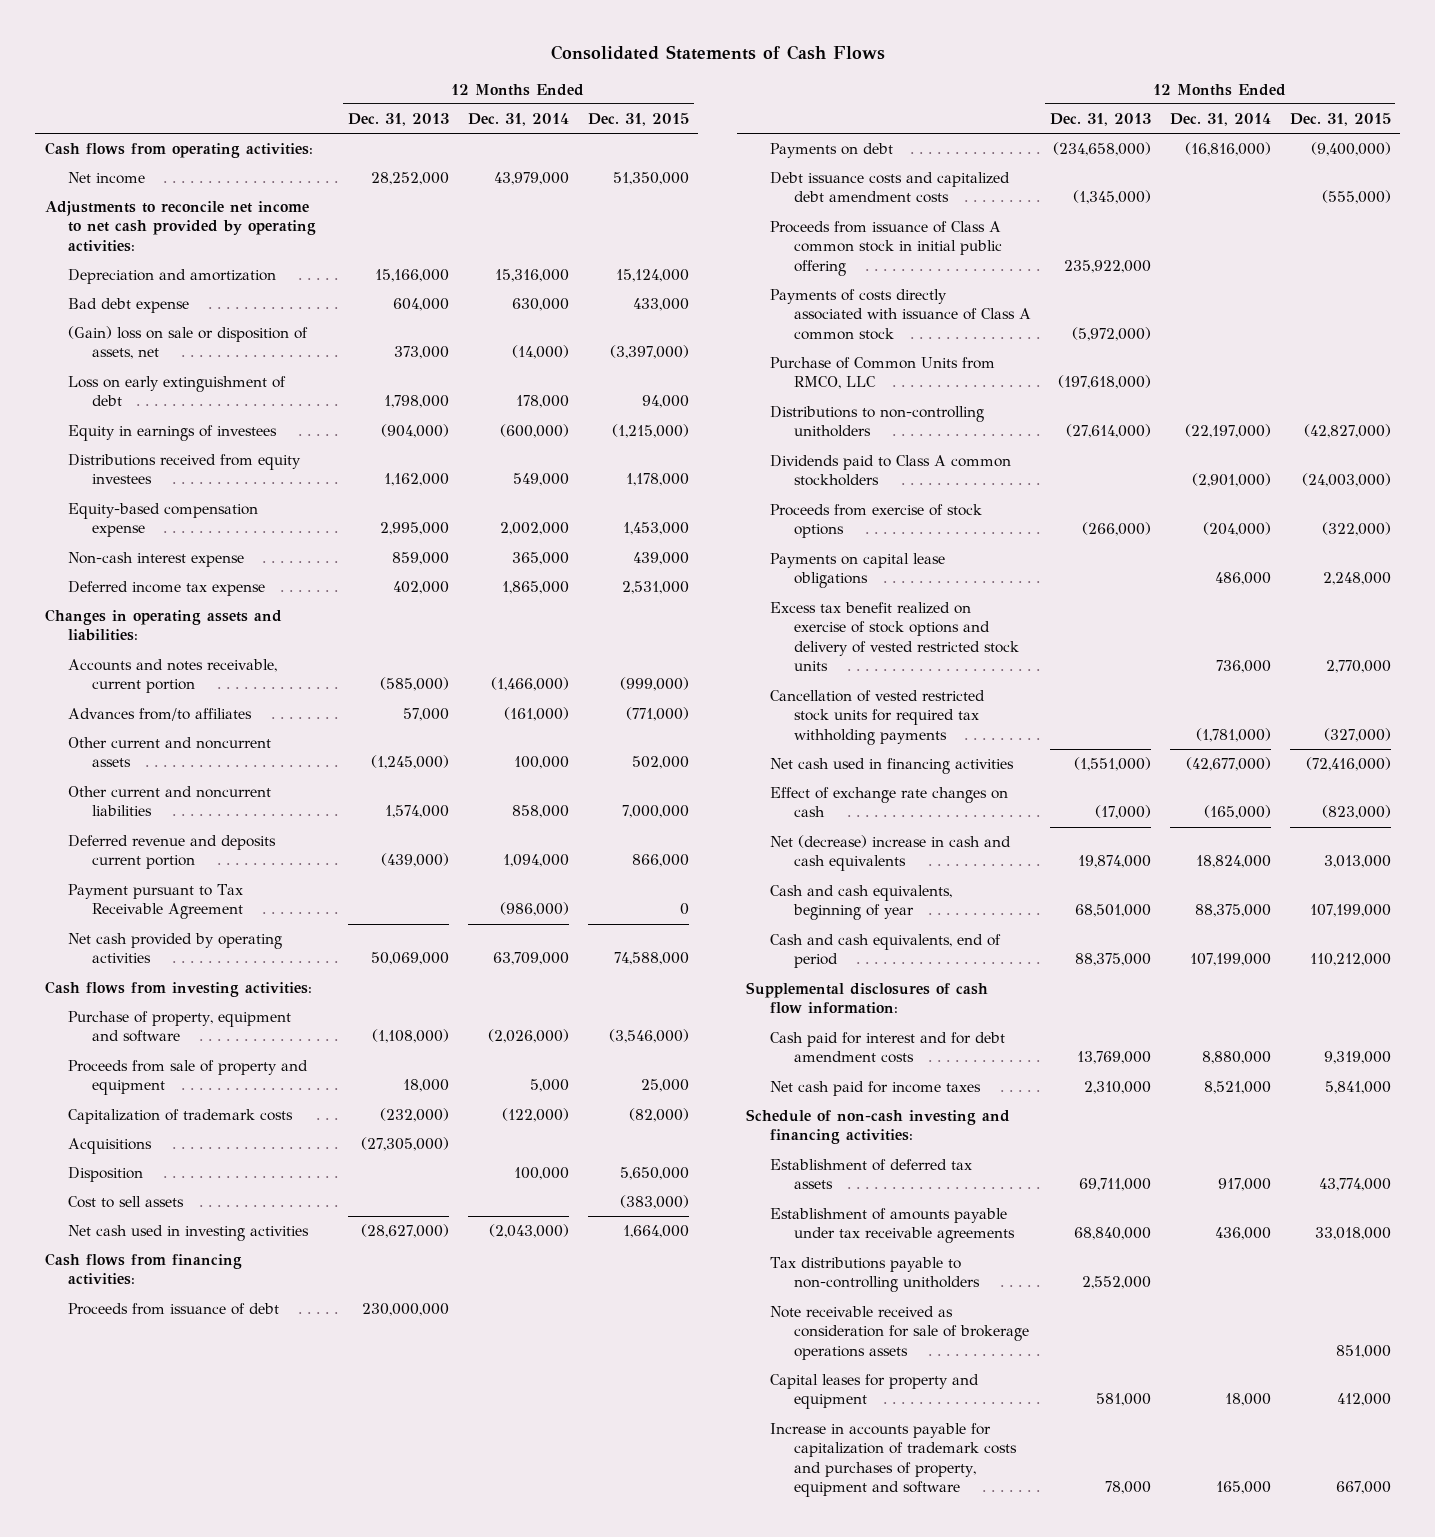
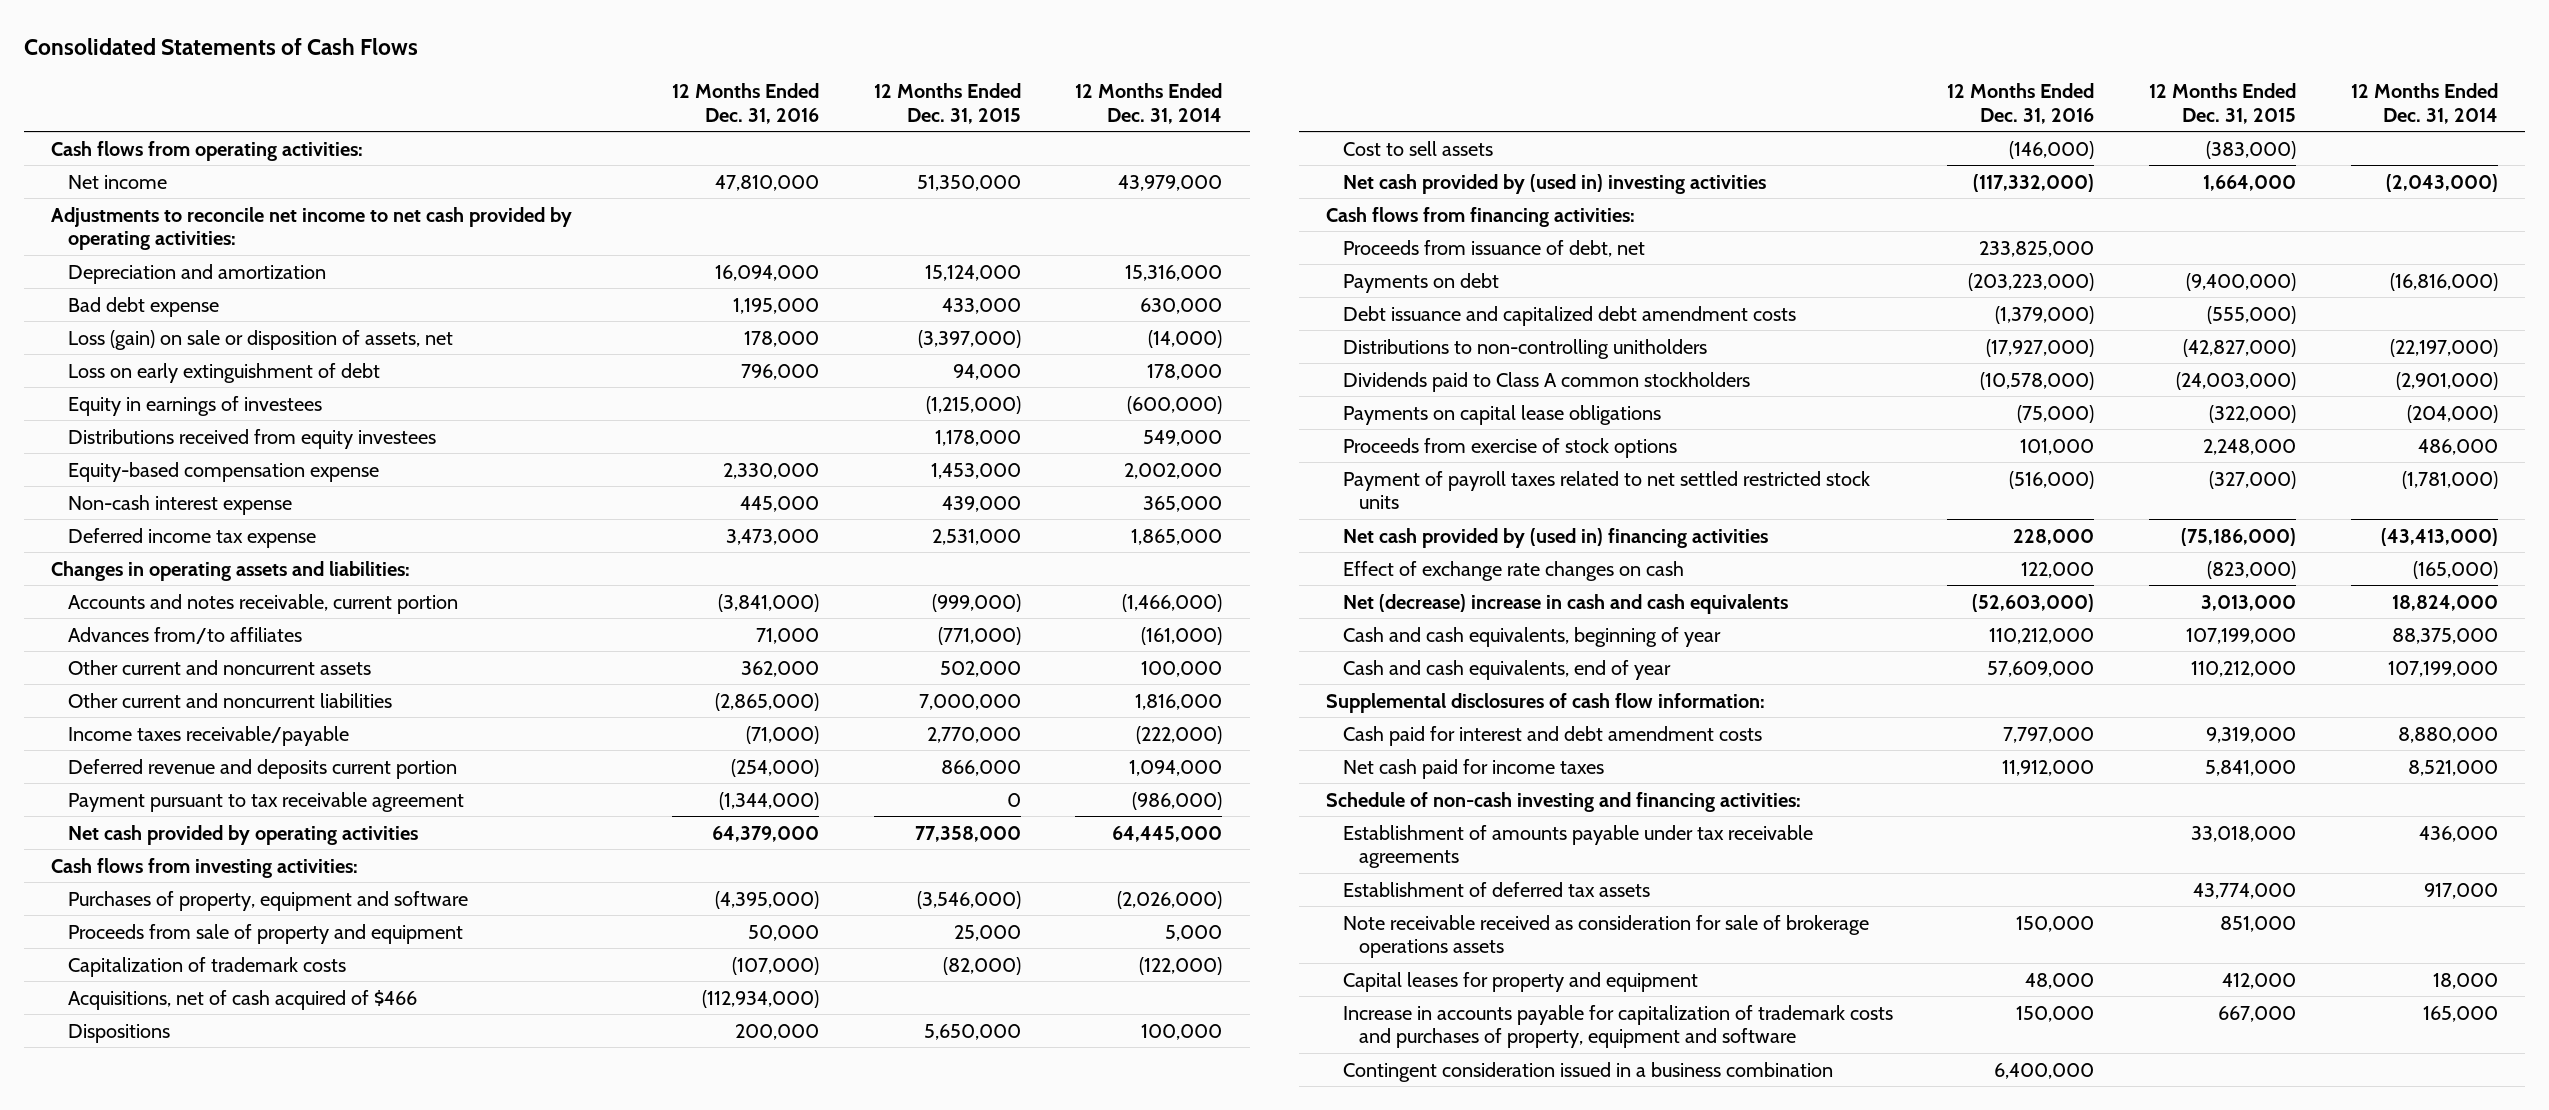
- | 12 Months Ended Dec. 31, 2013 | 12 Months Ended Dec. 31, 2014 | 12 Months Ended Dec. 31, 2015
+ | 12 Months Ended Dec. 31, 2016 | 12 Months Ended Dec. 31, 2015 | 12 Months Ended Dec. 31, 2014
- (Gain) loss on sale or disposition of assets, net | 373,000 | (14,000) | (3,397,000)
+ Loss (gain) on sale or disposition of assets, net | 178,000 | (3,397,000) | (14,000)
- Other current and noncurrent liabilities | 1,574,000 | 858,000 | 7,000,000
+ Other current and noncurrent liabilities | (2,865,000) | 7,000,000 | 1,816,000
+ Income taxes receivable/payable | (71,000) | 2,770,000 | (222,000)
- Payment pursuant to Tax Receivable Agreement | | (986,000) | 0
- Net cash provided by operating activities | 50,069,000 | 63,709,000 | 74,588,000
+ Payment pursuant to tax receivable agreement | (1,344,000) | 0 | (986,000)
+ Net cash provided by operating activities | 64,379,000 | 77,358,000 | 64,445,000
- Purchase of property, equipment and software | (1,108,000) | (2,026,000) | (3,546,000)
+ Purchases of property, equipment and software | (4,395,000) | (3,546,000) | (2,026,000)
- Acquisitions | (27,305,000) | |
- Disposition | | 100,000 | 5,650,000
+ Acquisitions, net of cash acquired of $466 | (112,934,000) | |
+ Dispositions | 200,000 | 5,650,000 | 100,000
- Net cash used in investing activities | (28,627,000) | (2,043,000) | 1,664,000
+ Net cash provided by (used in) investing activities | (117,332,000) | 1,664,000 | (2,043,000)
- Proceeds from issuance of debt | 230,000,000 | |
+ Proceeds from issuance of debt, net | 233,825,000 | |
- Debt issuance costs and capitalized debt amendment costs | (1,345,000) | | (555,000)
- Proceeds from issuance of Class A common stock in initial public offering | 235,922,000 | |
- Payments of costs directly associated with issuance of Class A common stock | (5,972,000) | |
- Purchase of Common Units from RMCO, LLC | (197,618,000) | |
+ Debt issuance and capitalized debt amendment costs | (1,379,000) | (555,000) |
- Proceeds from exercise of stock options | (266,000) | (204,000) | (322,000)
- Payments on capital lease obligations | | 486,000 | 2,248,000
- Excess tax benefit realized on exercise of stock options and delivery of vested restricted stock units | | 736,000 | 2,770,000
- Cancellation of vested restricted stock units for required tax withholding payments | | (1,781,000) | (327,000)
- Net cash used in financing activities | (1,551,000) | (42,677,000) | (72,416,000)
+ Payments on capital lease obligations | (75,000) | (322,000) | (204,000)
+ Proceeds from exercise of stock options | 101,000 | 2,248,000 | 486,000
+ Payment of payroll taxes related to net settled restricted stock units | (516,000) | (327,000) | (1,781,000)
+ Net cash provided by (used in) financing activities | 228,000 | (75,186,000) | (43,413,000)
- Cash and cash equivalents, end of period | 88,375,000 | 107,199,000 | 110,212,000
+ Cash and cash equivalents, end of year | 57,609,000 | 110,212,000 | 107,199,000
- Cash paid for interest and for debt amendment costs | 13,769,000 | 8,880,000 | 9,319,000
+ Cash paid for interest and debt amendment costs | 7,797,000 | 9,319,000 | 8,880,000
- Tax distributions payable to non-controlling unitholders | 2,552,000 | |
moved down: Establishment of deferred tax assets | | 43,774,000 | 917,000
+ Contingent consideration issued in a business combination | 6,400,000 | |

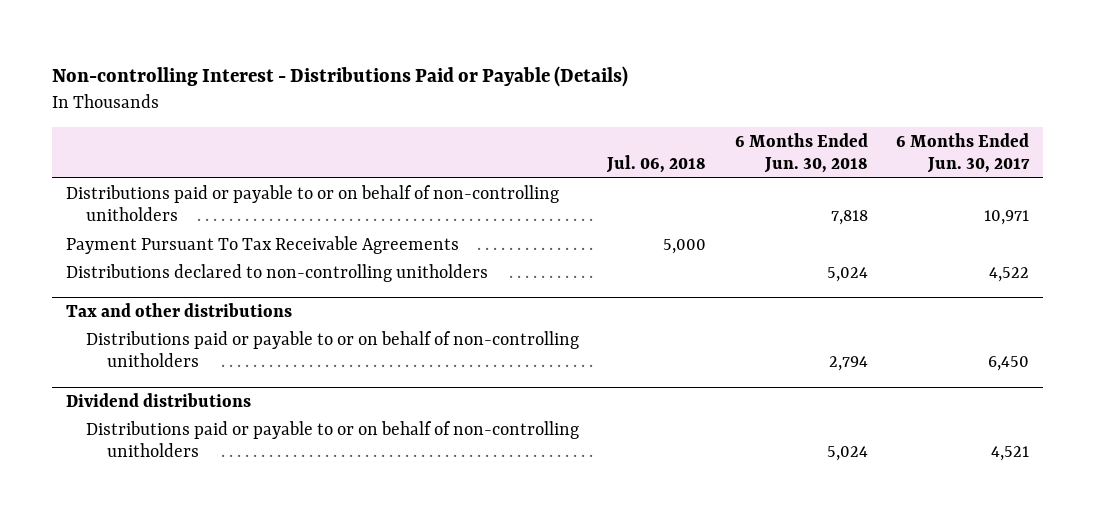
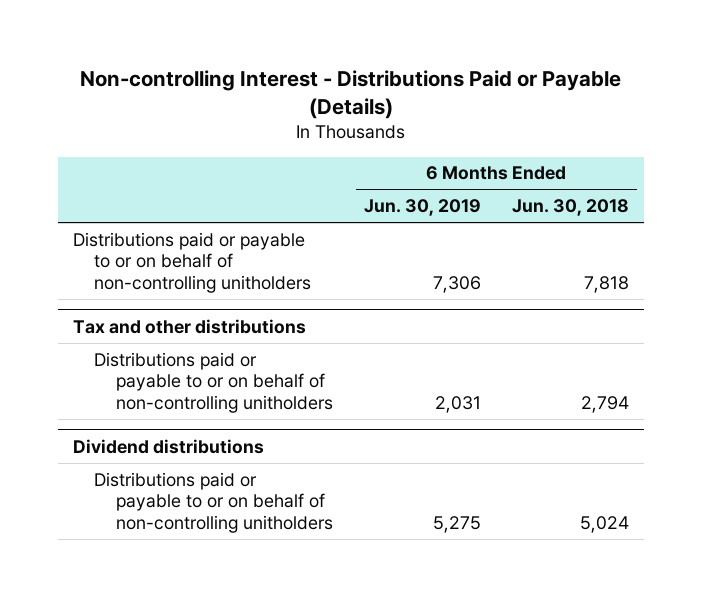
- | Jul. 06, 2018 | 6 Months Ended Jun. 30, 2018 | 6 Months Ended Jun. 30, 2017
+ | 6 Months Ended Jun. 30, 2019 | 6 Months Ended Jun. 30, 2018
- Payment Pursuant To Tax Receivable Agreements | 5,000 | |
- Distributions declared to non-controlling unitholders | | 5,024 | 4,522

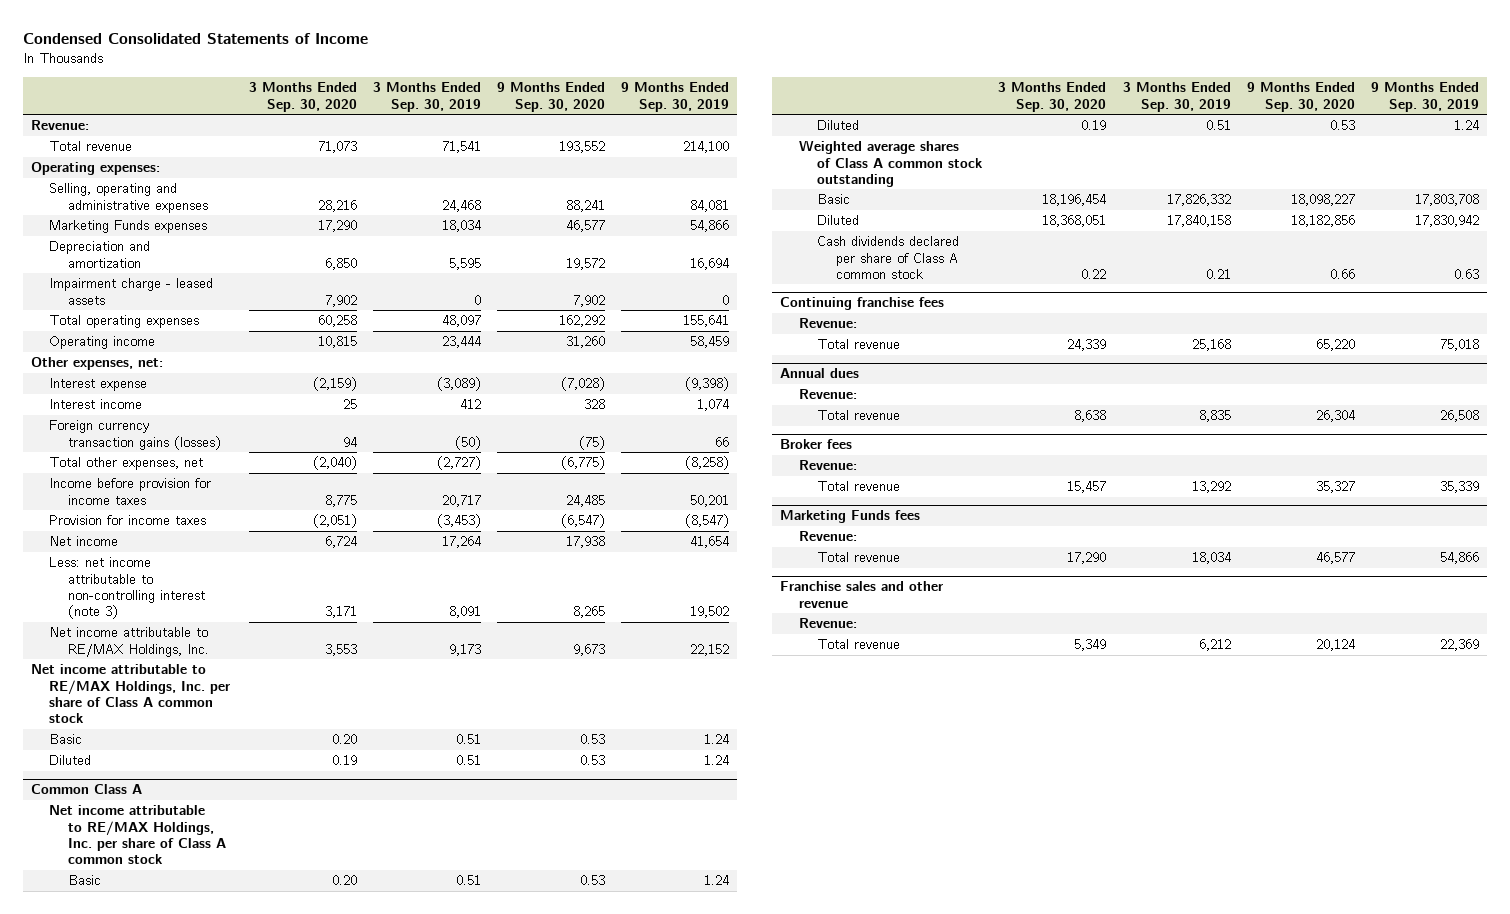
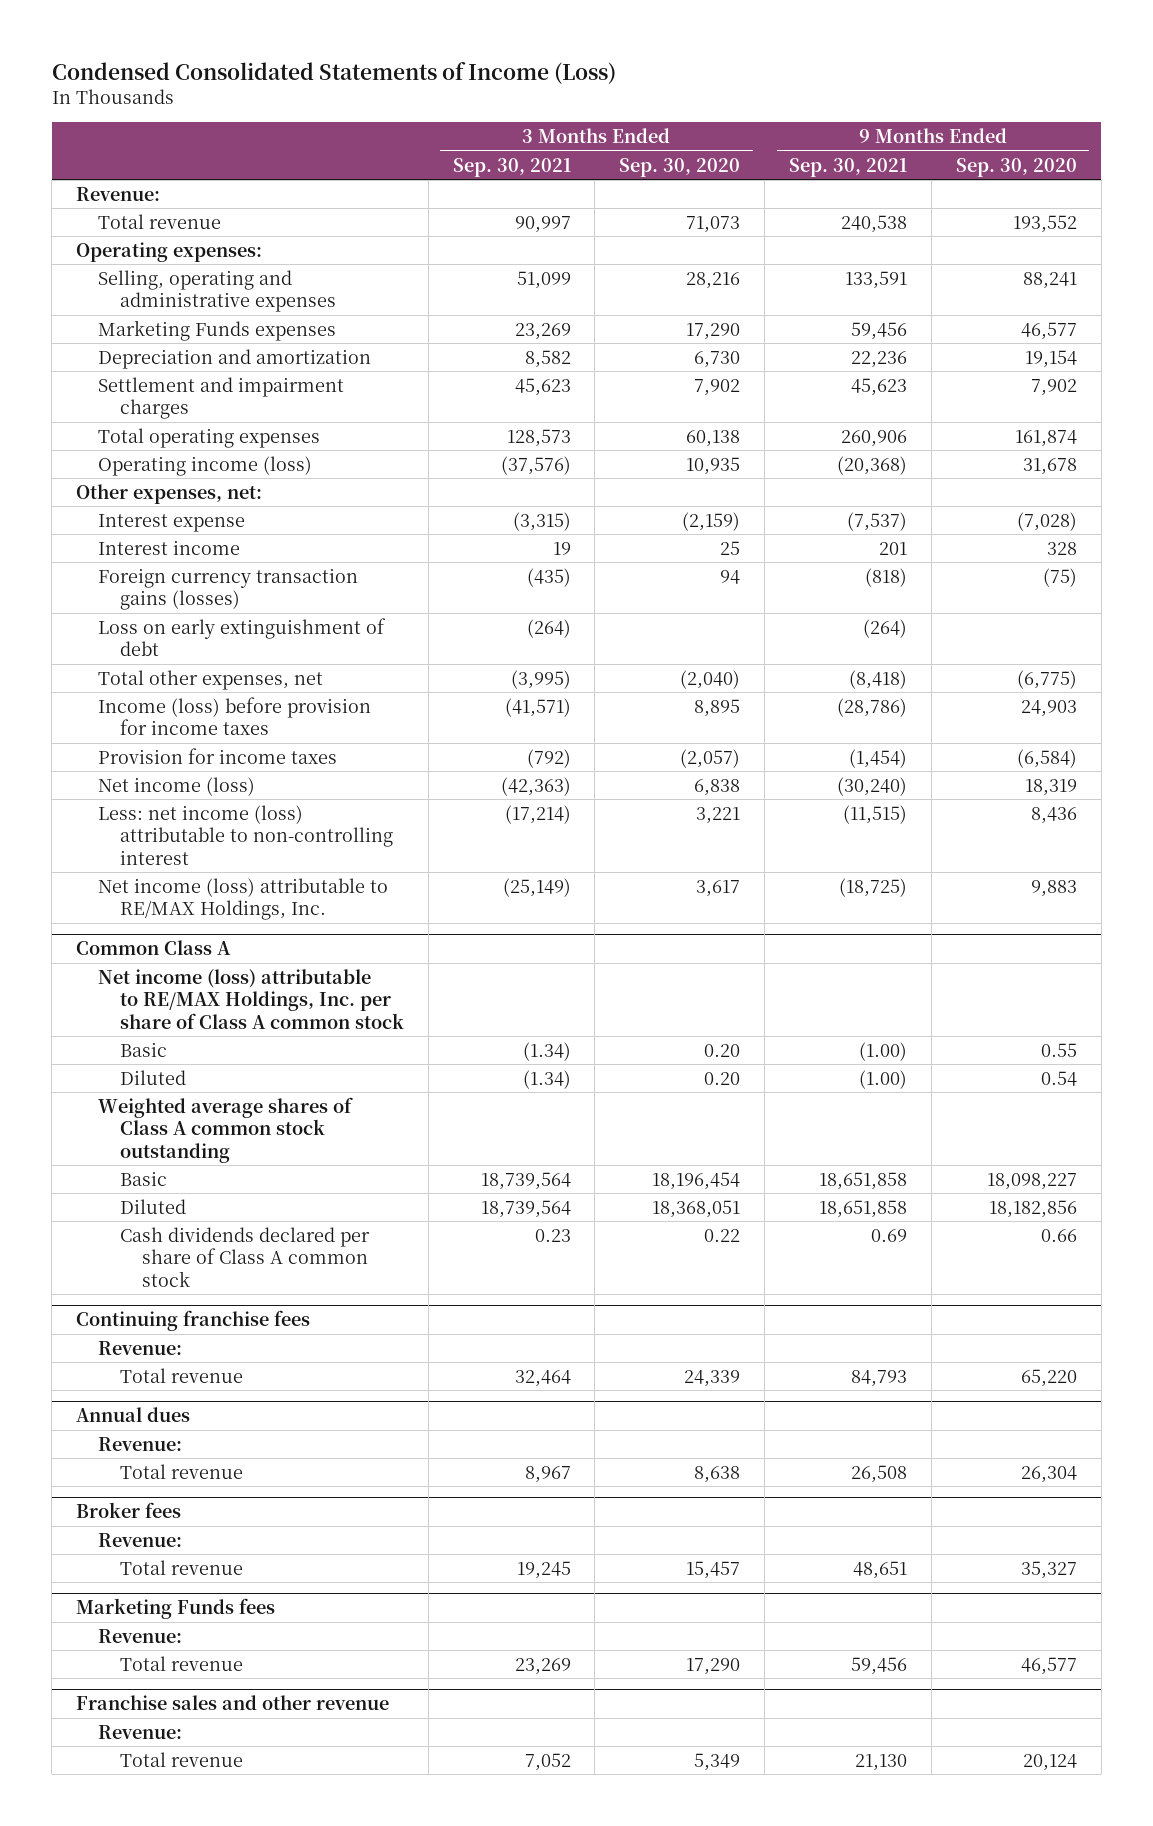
- Condensed Consolidated Statements of Income
+ Condensed Consolidated Statements of Income (Loss)
- | 3 Months Ended Sep. 30, 2020 | 3 Months Ended Sep. 30, 2019 | 9 Months Ended Sep. 30, 2020 | 9 Months Ended Sep. 30, 2019
+ | 3 Months Ended Sep. 30, 2021 | 3 Months Ended Sep. 30, 2020 | 9 Months Ended Sep. 30, 2021 | 9 Months Ended Sep. 30, 2020
- Depreciation and amortization | 6,850 | 5,595 | 19,572 | 16,694
- Impairment charge - leased assets | 7,902 | 0 | 7,902 | 0
- Total operating expenses | 60,258 | 48,097 | 162,292 | 155,641
- Operating income | 10,815 | 23,444 | 31,260 | 58,459
+ Depreciation and amortization | 8,582 | 6,730 | 22,236 | 19,154
+ Settlement and impairment charges | 45,623 | 7,902 | 45,623 | 7,902
+ Total operating expenses | 128,573 | 60,138 | 260,906 | 161,874
+ Operating income (loss) | (37,576) | 10,935 | (20,368) | 31,678
+ Loss on early extinguishment of debt | (264) | | (264) |
- Income before provision for income taxes | 8,775 | 20,717 | 24,485 | 50,201
- Provision for income taxes | (2,051) | (3,453) | (6,547) | (8,547)
- Net income | 6,724 | 17,264 | 17,938 | 41,654
- Less: net income attributable to non-controlling interest (note 3) | 3,171 | 8,091 | 8,265 | 19,502
- Net income attributable to RE/MAX Holdings, Inc. | 3,553 | 9,173 | 9,673 | 22,152
- Net income attributable to RE/MAX Holdings, Inc. per share of Class A common stock
- Basic | 0.20 | 0.51 | 0.53 | 1.24
- Diluted | 0.19 | 0.51 | 0.53 | 1.24
+ Income (loss) before provision for income taxes | (41,571) | 8,895 | (28,786) | 24,903
+ Provision for income taxes | (792) | (2,057) | (1,454) | (6,584)
+ Net income (loss) | (42,363) | 6,838 | (30,240) | 18,319
+ Less: net income (loss) attributable to non-controlling interest | (17,214) | 3,221 | (11,515) | 8,436
+ Net income (loss) attributable to RE/MAX Holdings, Inc. | (25,149) | 3,617 | (18,725) | 9,883
@ Common Class A
- Net income attributable to RE/MAX Holdings, Inc. per share of Class A common stock
- Basic | 0.20 | 0.51 | 0.53 | 1.24
- Diluted | 0.19 | 0.51 | 0.53 | 1.24
+ Net income (loss) attributable to RE/MAX Holdings, Inc. per share of Class A common stock
+ Basic | (1.34) | 0.20 | (1.00) | 0.55
+ Diluted | (1.34) | 0.20 | (1.00) | 0.54

